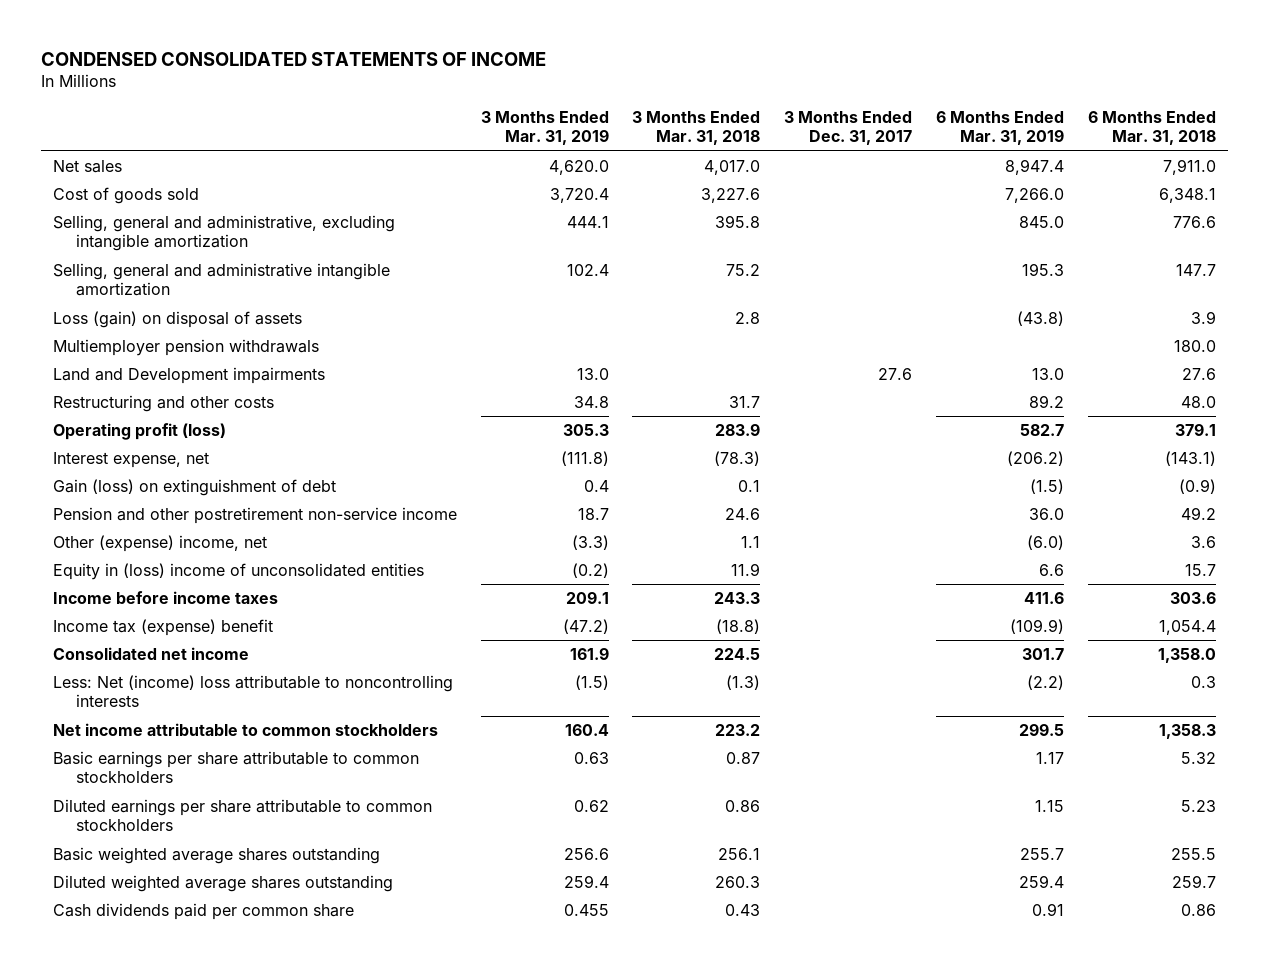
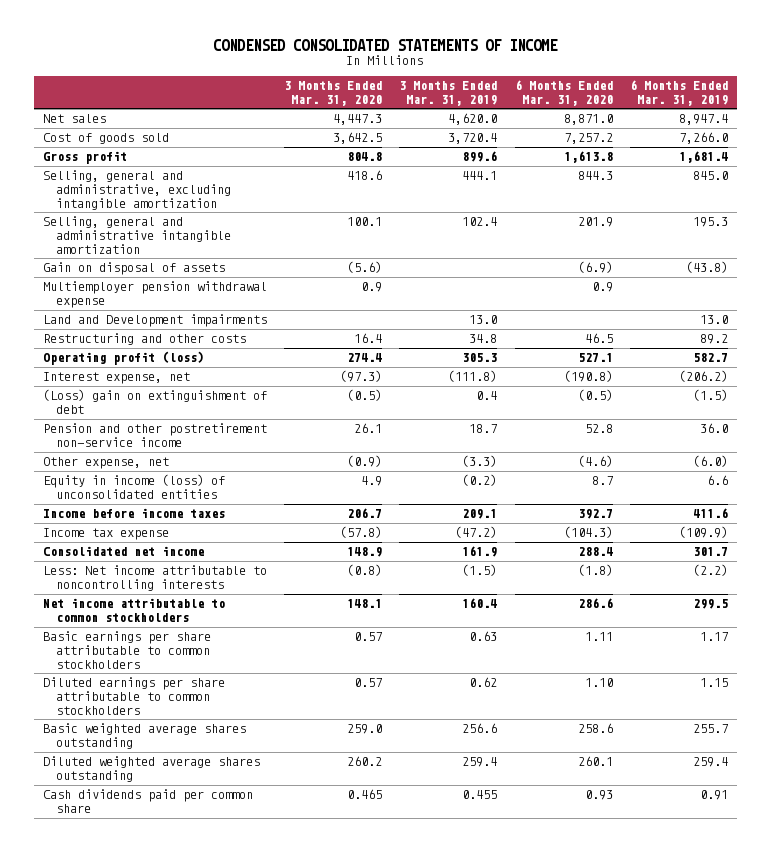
- | 3 Months Ended Mar. 31, 2019 | 3 Months Ended Mar. 31, 2018 | 3 Months Ended Dec. 31, 2017 | 6 Months Ended Mar. 31, 2019 | 6 Months Ended Mar. 31, 2018
+ | 3 Months Ended Mar. 31, 2020 | 3 Months Ended Mar. 31, 2019 | 6 Months Ended Mar. 31, 2020 | 6 Months Ended Mar. 31, 2019
+ Gross profit | 804.8 | 899.6 | 1,613.8 | 1,681.4
- Loss (gain) on disposal of assets | | 2.8 | | (43.8) | 3.9
- Multiemployer pension withdrawals | | | | | 180.0
+ Gain on disposal of assets | (5.6) | | (6.9) | (43.8)
+ Multiemployer pension withdrawal expense | 0.9 | | 0.9 |
- Gain (loss) on extinguishment of debt | 0.4 | 0.1 | | (1.5) | (0.9)
+ (Loss) gain on extinguishment of debt | (0.5) | 0.4 | (0.5) | (1.5)
- Other (expense) income, net | (3.3) | 1.1 | | (6.0) | 3.6
- Equity in (loss) income of unconsolidated entities | (0.2) | 11.9 | | 6.6 | 15.7
+ Other expense, net | (0.9) | (3.3) | (4.6) | (6.0)
+ Equity in income (loss) of unconsolidated entities | 4.9 | (0.2) | 8.7 | 6.6
- Income tax (expense) benefit | (47.2) | (18.8) | | (109.9) | 1,054.4
+ Income tax expense | (57.8) | (47.2) | (104.3) | (109.9)
- Less: Net (income) loss attributable to noncontrolling interests | (1.5) | (1.3) | | (2.2) | 0.3
+ Less: Net income attributable to noncontrolling interests | (0.8) | (1.5) | (1.8) | (2.2)

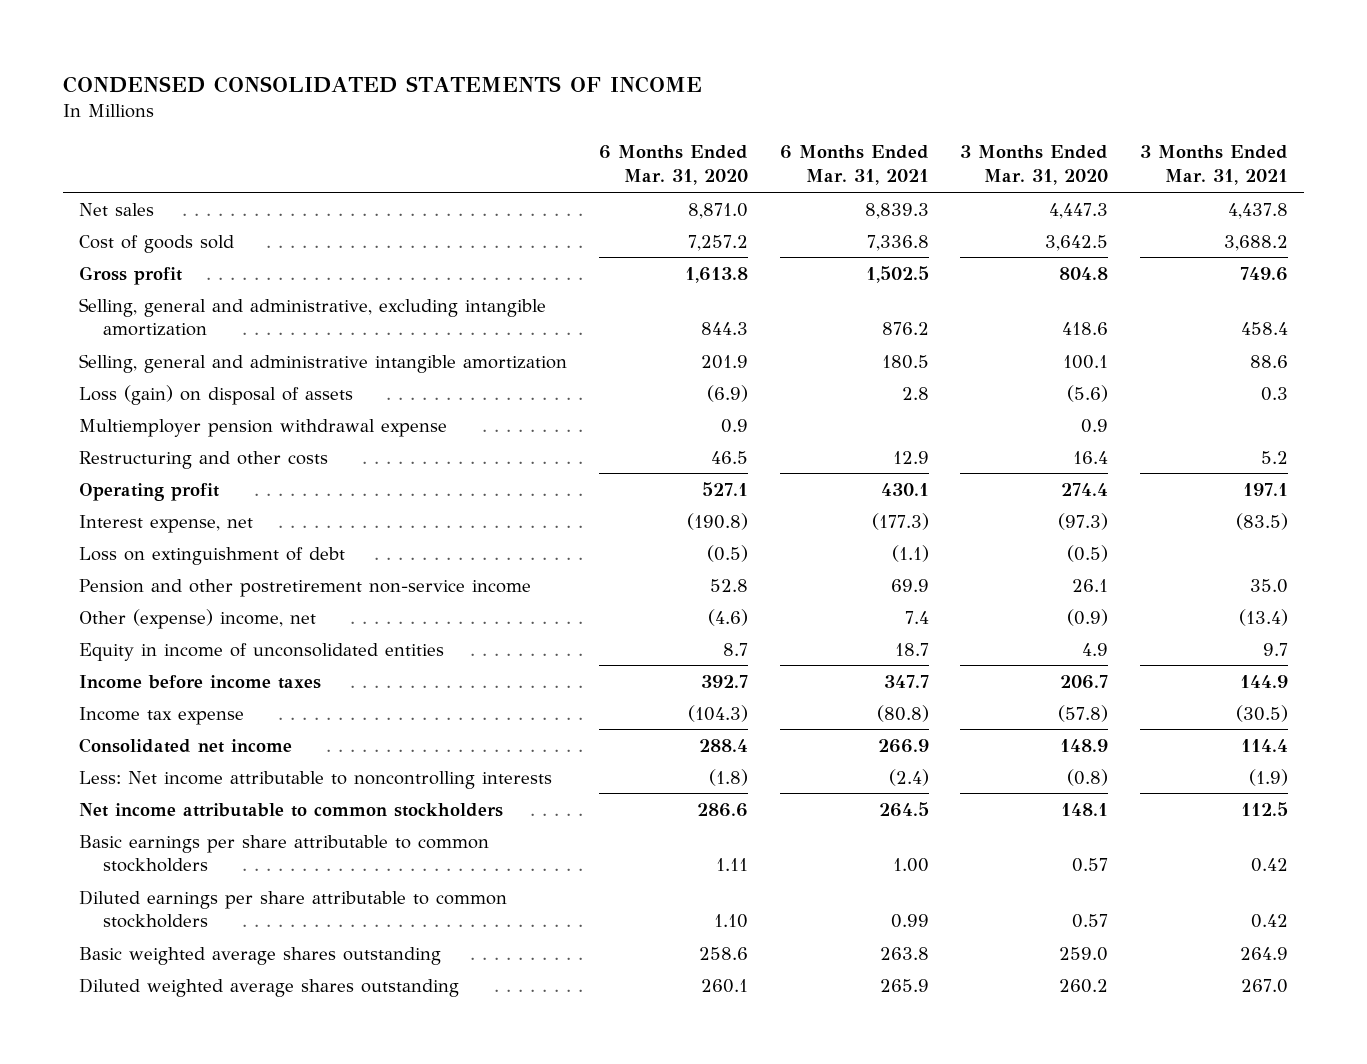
- | 3 Months Ended Mar. 31, 2020 | 3 Months Ended Mar. 31, 2019 | 6 Months Ended Mar. 31, 2020 | 6 Months Ended Mar. 31, 2019
+ | 6 Months Ended Mar. 31, 2020 | 6 Months Ended Mar. 31, 2021 | 3 Months Ended Mar. 31, 2020 | 3 Months Ended Mar. 31, 2021
- Gain on disposal of assets | (5.6) | | (6.9) | (43.8)
+ Loss (gain) on disposal of assets | (6.9) | 2.8 | (5.6) | 0.3
- Land and Development impairments | | 13.0 | | 13.0
- Operating profit (loss) | 274.4 | 305.3 | 527.1 | 582.7
+ Operating profit | 527.1 | 430.1 | 274.4 | 197.1
- (Loss) gain on extinguishment of debt | (0.5) | 0.4 | (0.5) | (1.5)
+ Loss on extinguishment of debt | (0.5) | (1.1) | (0.5) |
- Other expense, net | (0.9) | (3.3) | (4.6) | (6.0)
- Equity in income (loss) of unconsolidated entities | 4.9 | (0.2) | 8.7 | 6.6
+ Other (expense) income, net | (4.6) | 7.4 | (0.9) | (13.4)
+ Equity in income of unconsolidated entities | 8.7 | 18.7 | 4.9 | 9.7
- Cash dividends paid per common share | 0.465 | 0.455 | 0.93 | 0.91

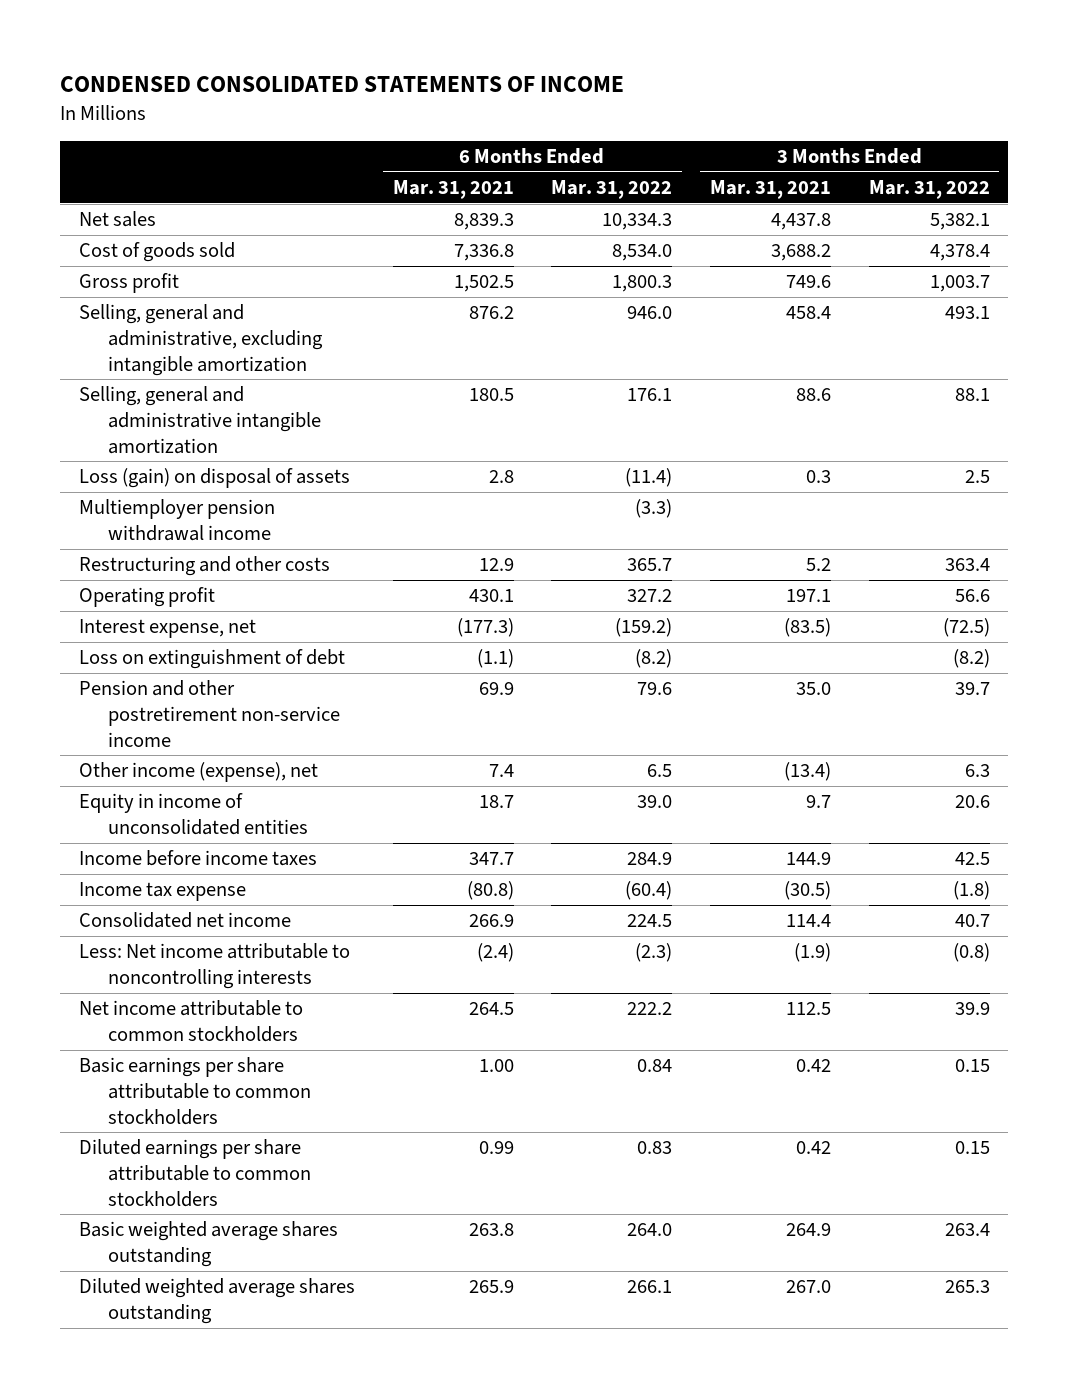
- | 6 Months Ended Mar. 31, 2020 | 6 Months Ended Mar. 31, 2021 | 3 Months Ended Mar. 31, 2020 | 3 Months Ended Mar. 31, 2021
+ | 6 Months Ended Mar. 31, 2021 | 6 Months Ended Mar. 31, 2022 | 3 Months Ended Mar. 31, 2021 | 3 Months Ended Mar. 31, 2022
- Multiemployer pension withdrawal expense | 0.9 | | 0.9 |
+ Multiemployer pension withdrawal income | | (3.3) | |
- Other (expense) income, net | (4.6) | 7.4 | (0.9) | (13.4)
+ Other income (expense), net | 7.4 | 6.5 | (13.4) | 6.3

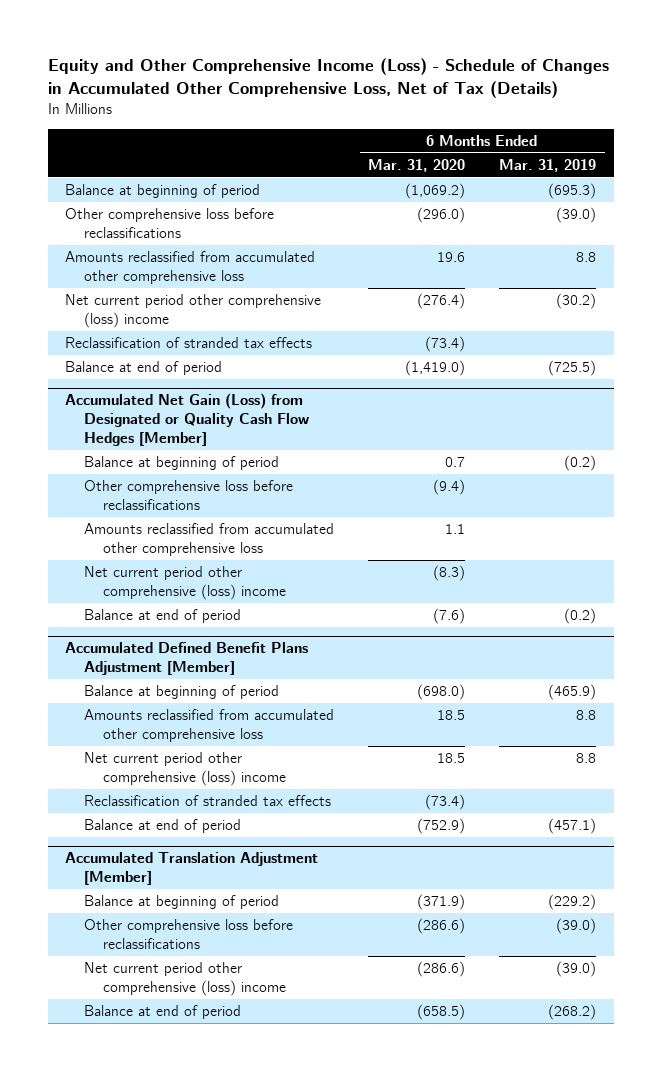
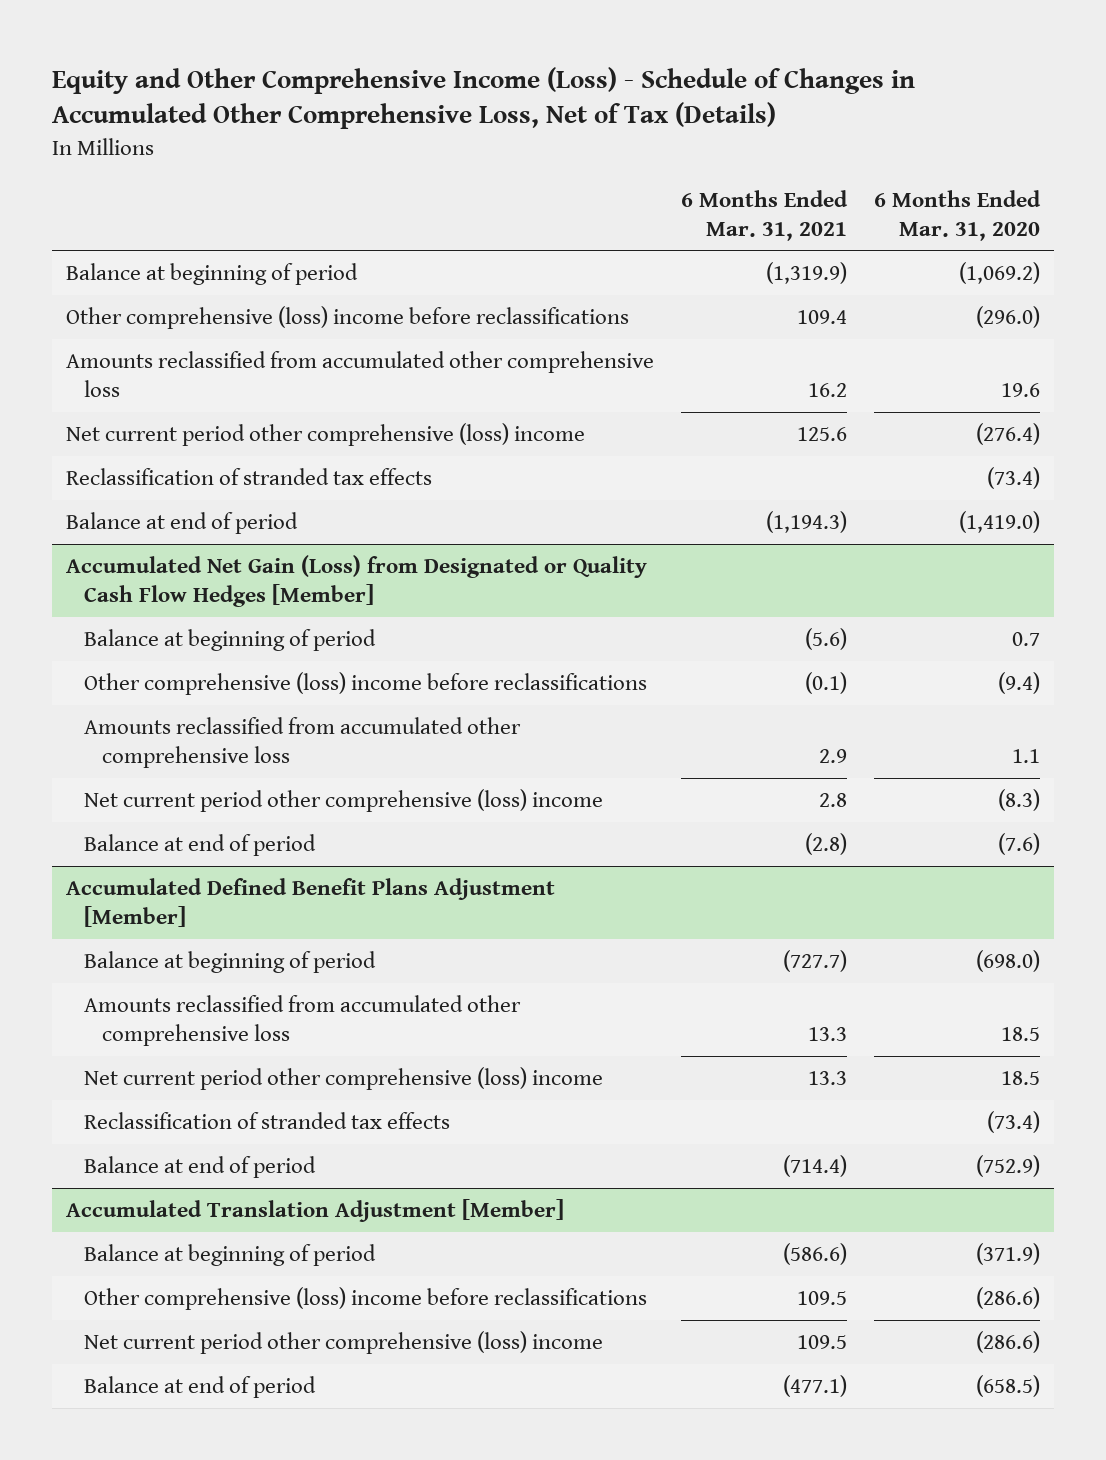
- | 6 Months Ended Mar. 31, 2020 | 6 Months Ended Mar. 31, 2019
+ | 6 Months Ended Mar. 31, 2021 | 6 Months Ended Mar. 31, 2020
- Other comprehensive loss before reclassifications | (296.0) | (39.0)
+ Other comprehensive (loss) income before reclassifications | 109.4 | (296.0)
@ Accumulated Net Gain (Loss) from Designated or Quality Cash Flow Hedges [Member]
- Other comprehensive loss before reclassifications | (9.4) |
+ Other comprehensive (loss) income before reclassifications | (0.1) | (9.4)
@ Accumulated Translation Adjustment [Member]
- Other comprehensive loss before reclassifications | (286.6) | (39.0)
+ Other comprehensive (loss) income before reclassifications | 109.5 | (286.6)

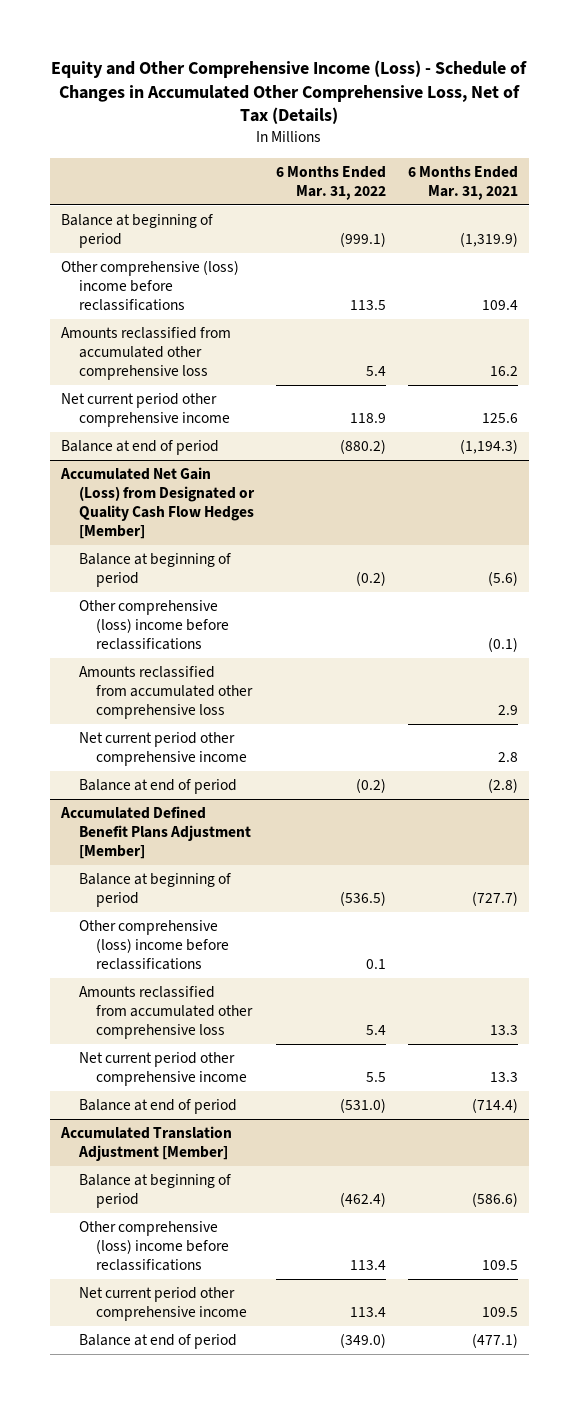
- | 6 Months Ended Mar. 31, 2021 | 6 Months Ended Mar. 31, 2020
+ | 6 Months Ended Mar. 31, 2022 | 6 Months Ended Mar. 31, 2021
- Net current period other comprehensive (loss) income | 125.6 | (276.4)
- Reclassification of stranded tax effects | | (73.4)
+ Net current period other comprehensive income | 118.9 | 125.6
@ Accumulated Net Gain (Loss) from Designated or Quality Cash Flow Hedges [Member]
- Net current period other comprehensive (loss) income | 2.8 | (8.3)
+ Net current period other comprehensive income | | 2.8
@ Accumulated Defined Benefit Plans Adjustment [Member]
+ Other comprehensive (loss) income before reclassifications | 0.1 |
- Net current period other comprehensive (loss) income | 13.3 | 18.5
- Reclassification of stranded tax effects | | (73.4)
+ Net current period other comprehensive income | 5.5 | 13.3
@ Accumulated Translation Adjustment [Member]
- Net current period other comprehensive (loss) income | 109.5 | (286.6)
+ Net current period other comprehensive income | 113.4 | 109.5

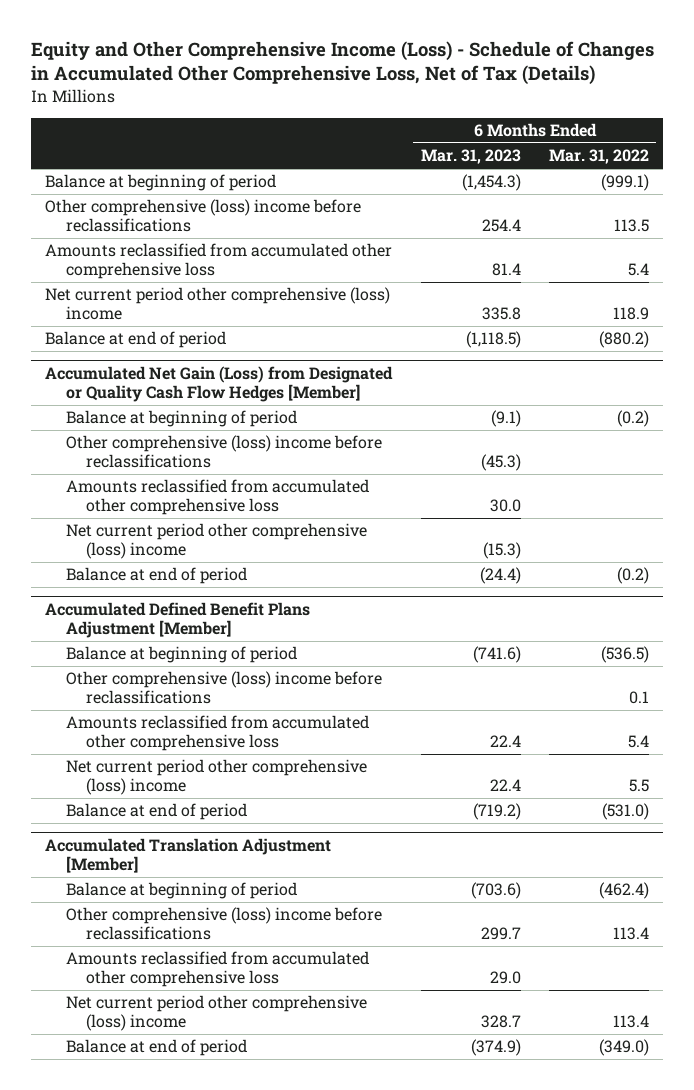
- | 6 Months Ended Mar. 31, 2022 | 6 Months Ended Mar. 31, 2021
+ | 6 Months Ended Mar. 31, 2023 | 6 Months Ended Mar. 31, 2022
- Net current period other comprehensive income | 118.9 | 125.6
+ Net current period other comprehensive (loss) income | 335.8 | 118.9
@ Accumulated Net Gain (Loss) from Designated or Quality Cash Flow Hedges [Member]
- Net current period other comprehensive income | | 2.8
+ Net current period other comprehensive (loss) income | (15.3) |
@ Accumulated Defined Benefit Plans Adjustment [Member]
- Net current period other comprehensive income | 5.5 | 13.3
+ Net current period other comprehensive (loss) income | 22.4 | 5.5
@ Accumulated Translation Adjustment [Member]
- Net current period other comprehensive income | 113.4 | 109.5
+ Amounts reclassified from accumulated other comprehensive loss | 29.0 |
+ Net current period other comprehensive (loss) income | 328.7 | 113.4

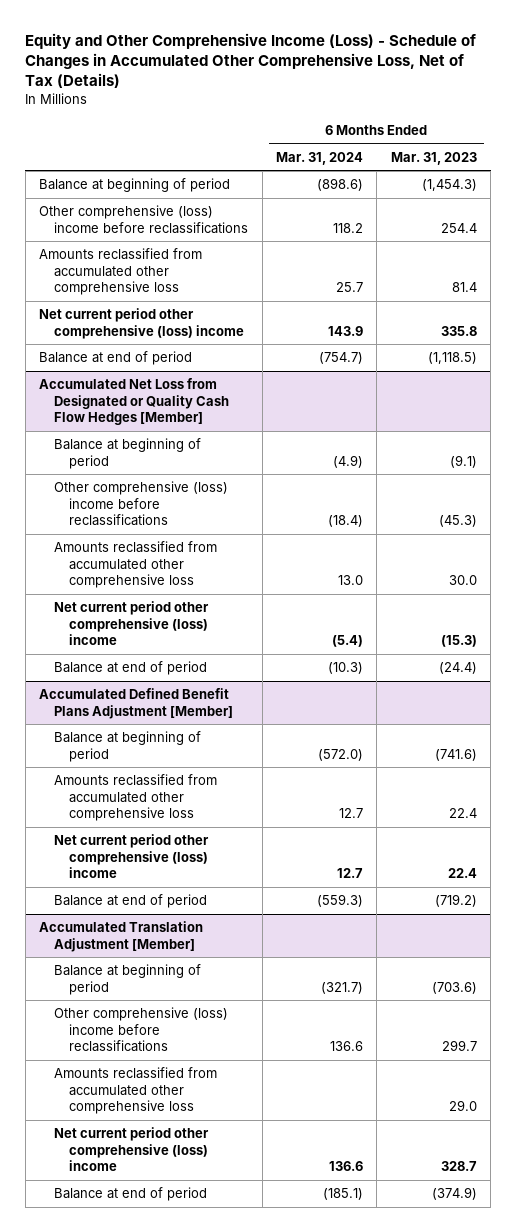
- | 6 Months Ended Mar. 31, 2023 | 6 Months Ended Mar. 31, 2022
+ | 6 Months Ended Mar. 31, 2024 | 6 Months Ended Mar. 31, 2023
- Accumulated Net Gain (Loss) from Designated or Quality Cash Flow Hedges [Member]
+ Accumulated Net Loss from Designated or Quality Cash Flow Hedges [Member]
@ Accumulated Defined Benefit Plans Adjustment [Member]
- Other comprehensive (loss) income before reclassifications | | 0.1

